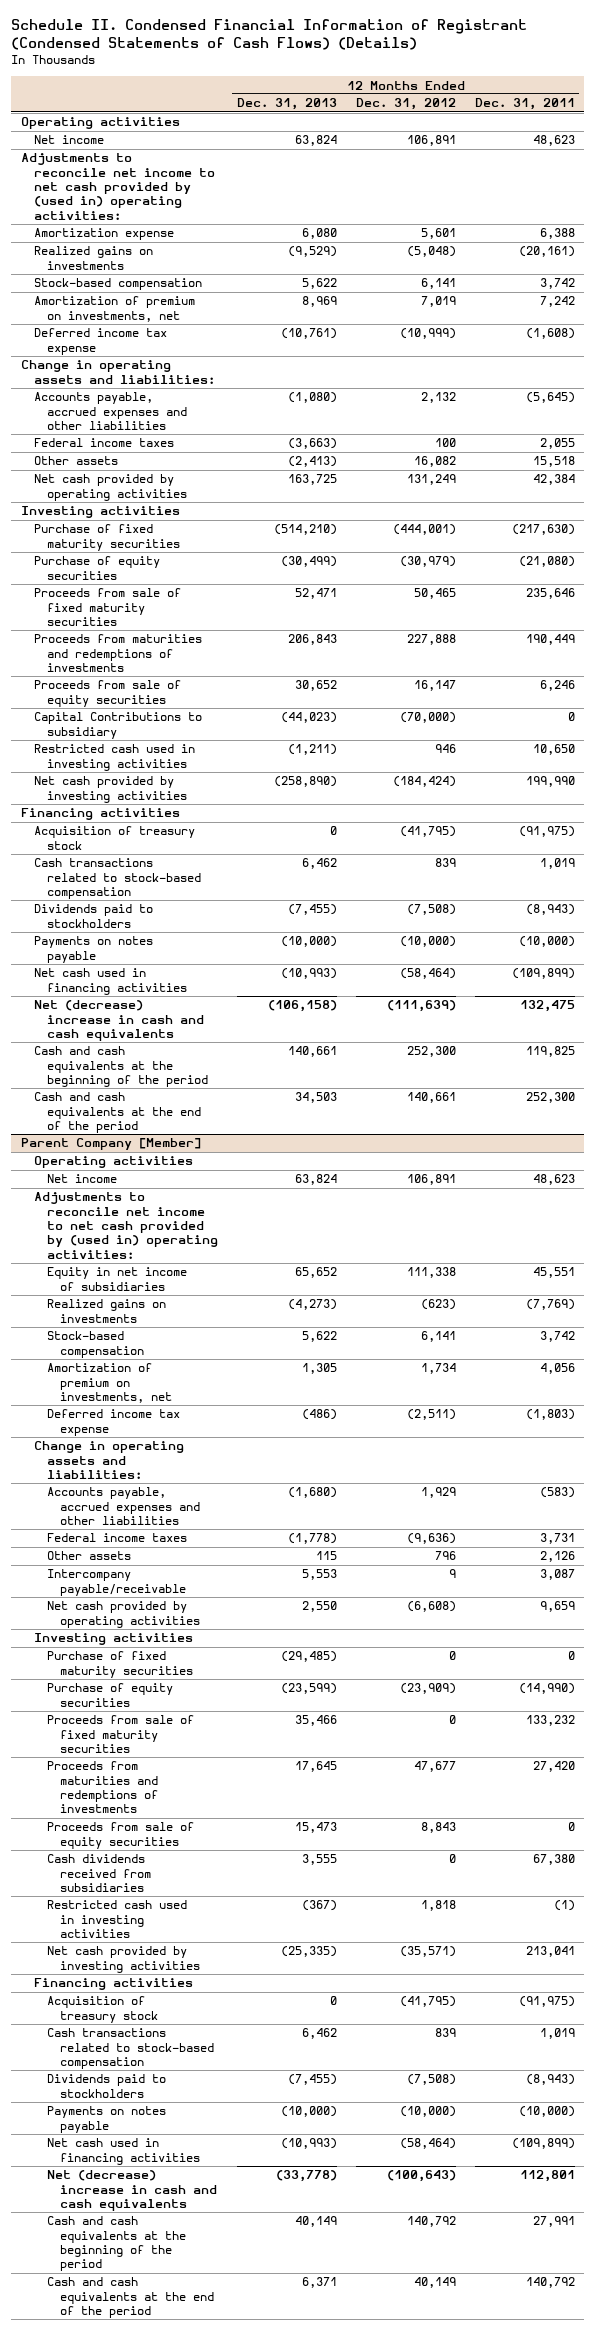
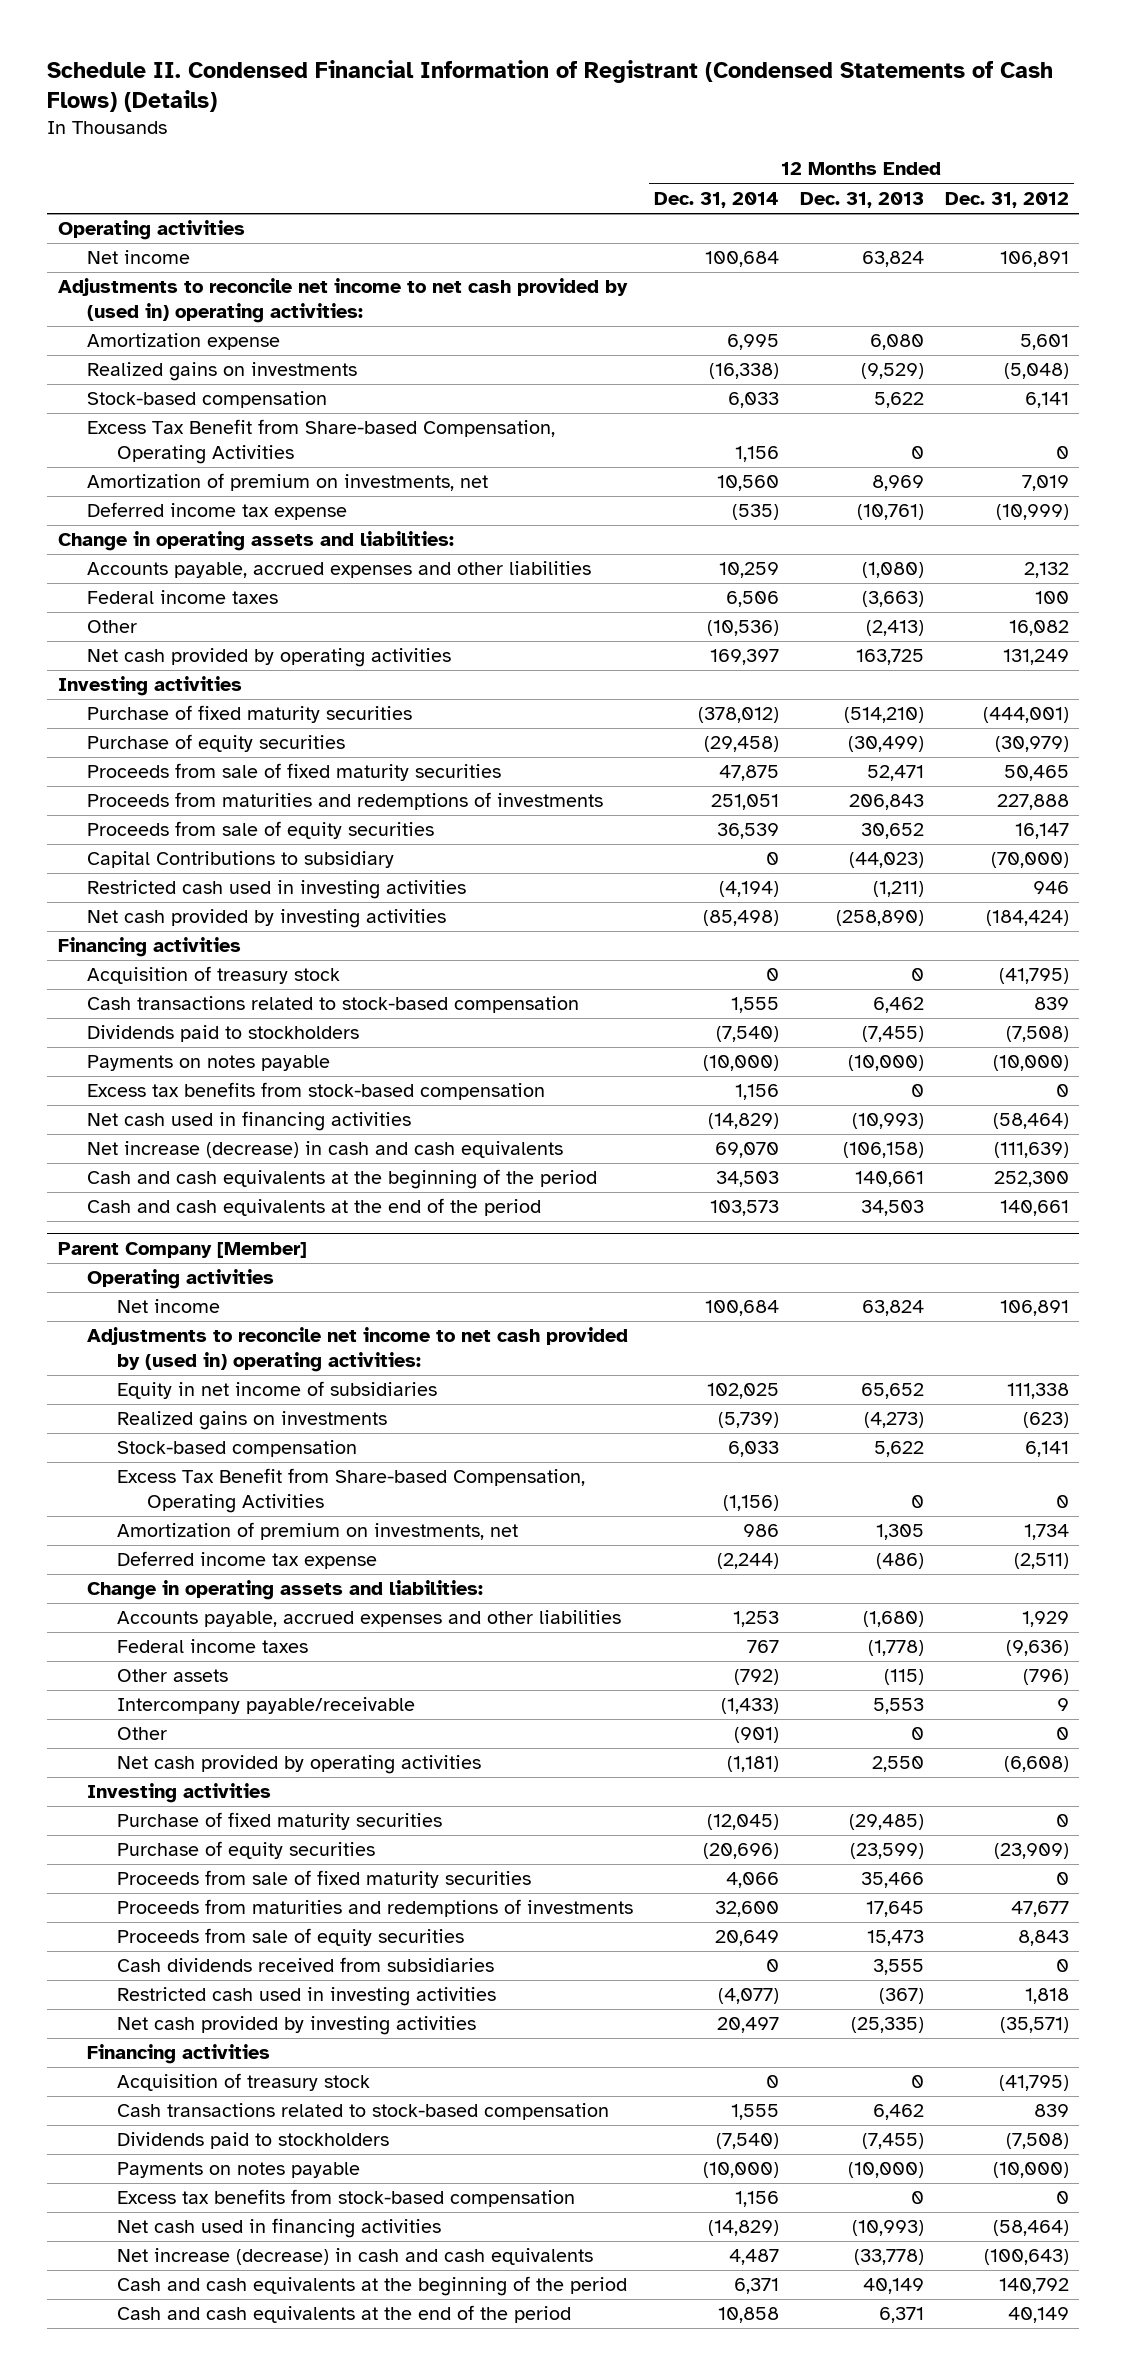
- | 12 Months Ended Dec. 31, 2013 | 12 Months Ended Dec. 31, 2012 | 12 Months Ended Dec. 31, 2011
+ | 12 Months Ended Dec. 31, 2014 | 12 Months Ended Dec. 31, 2013 | 12 Months Ended Dec. 31, 2012
+ Excess Tax Benefit from Share-based Compensation, Operating Activities | 1,156 | 0 | 0
- Other assets | (2,413) | 16,082 | 15,518
+ Other | (10,536) | (2,413) | 16,082
+ Excess tax benefits from stock-based compensation | 1,156 | 0 | 0
- Net (decrease) increase in cash and cash equivalents | (106,158) | (111,639) | 132,475
+ Net increase (decrease) in cash and cash equivalents | 69,070 | (106,158) | (111,639)
@ Parent Company [Member]
+ Excess Tax Benefit from Share-based Compensation, Operating Activities | (1,156) | 0 | 0
- Other assets | 115 | 796 | 2,126
+ Other assets | (792) | (115) | (796)
+ Other | (901) | 0 | 0
+ Excess tax benefits from stock-based compensation | 1,156 | 0 | 0
- Net (decrease) increase in cash and cash equivalents | (33,778) | (100,643) | 112,801
+ Net increase (decrease) in cash and cash equivalents | 4,487 | (33,778) | (100,643)

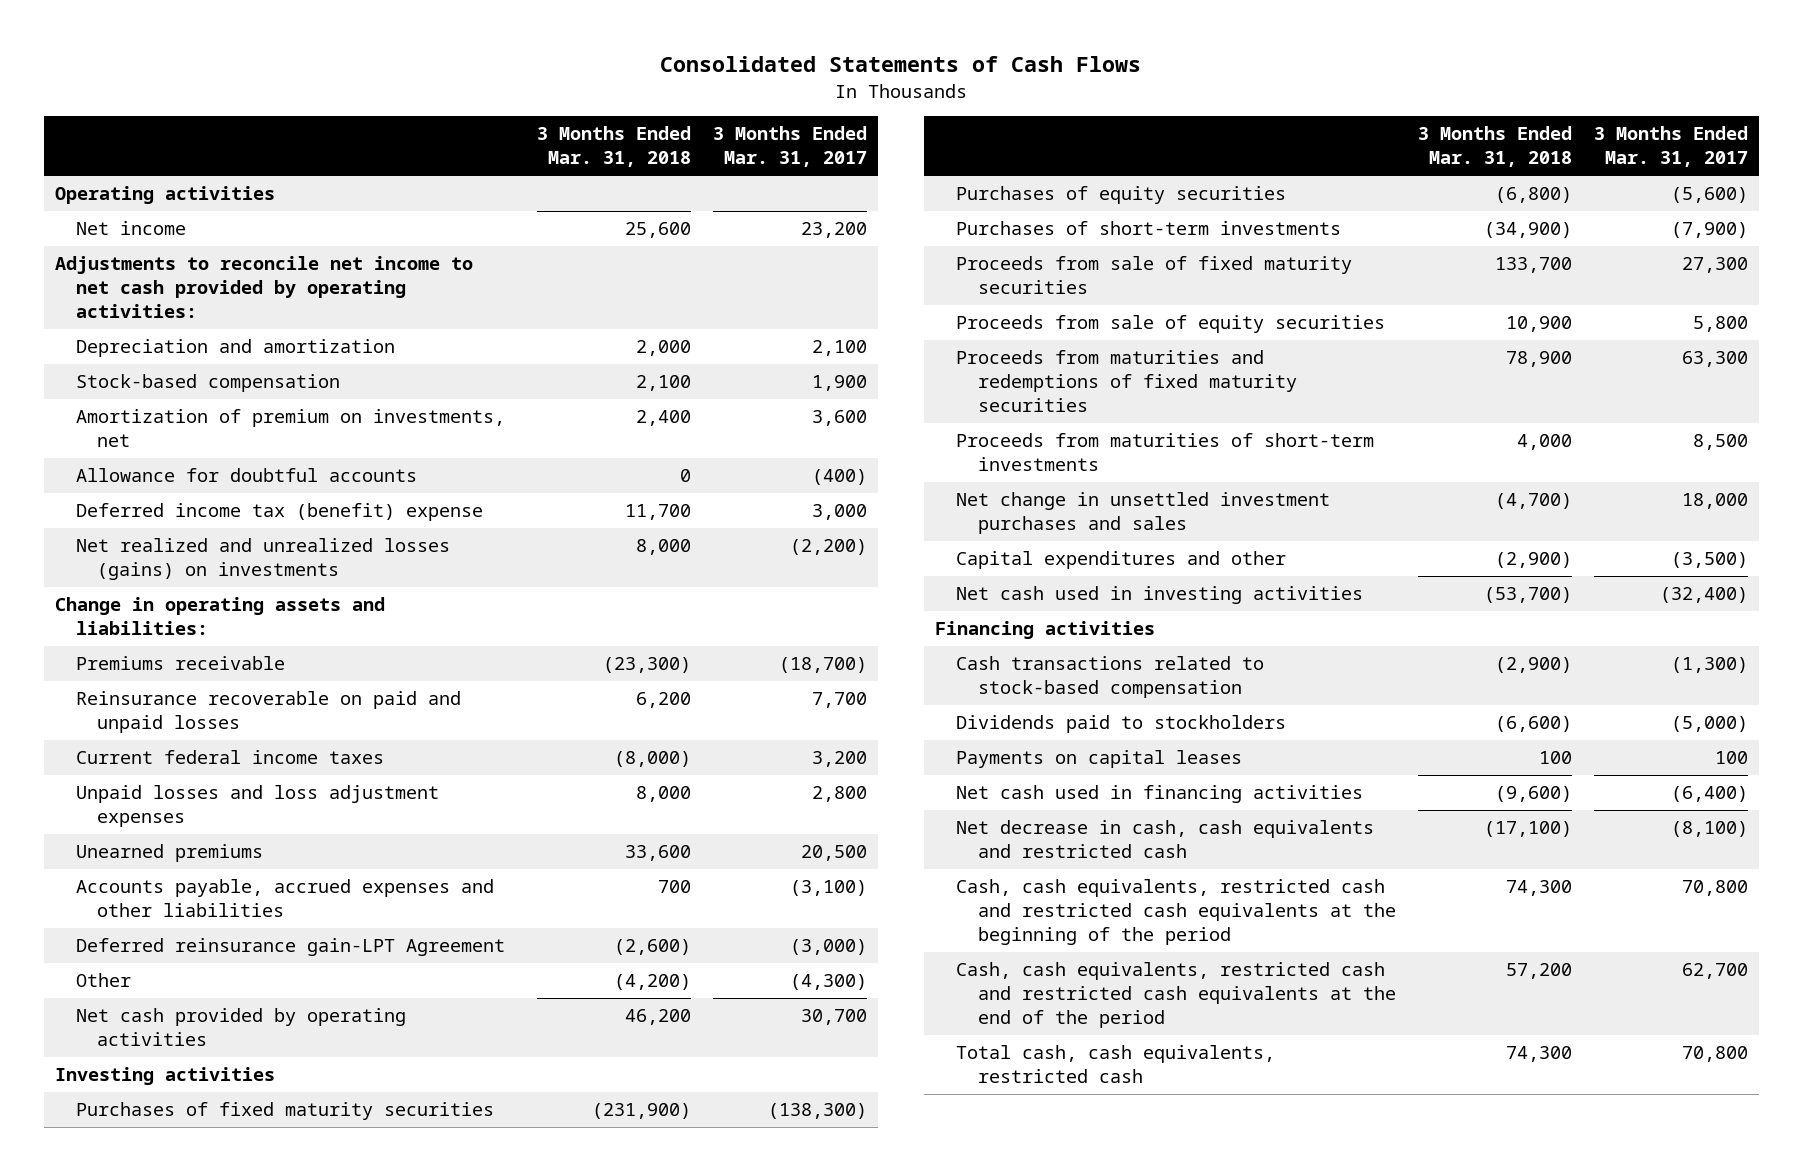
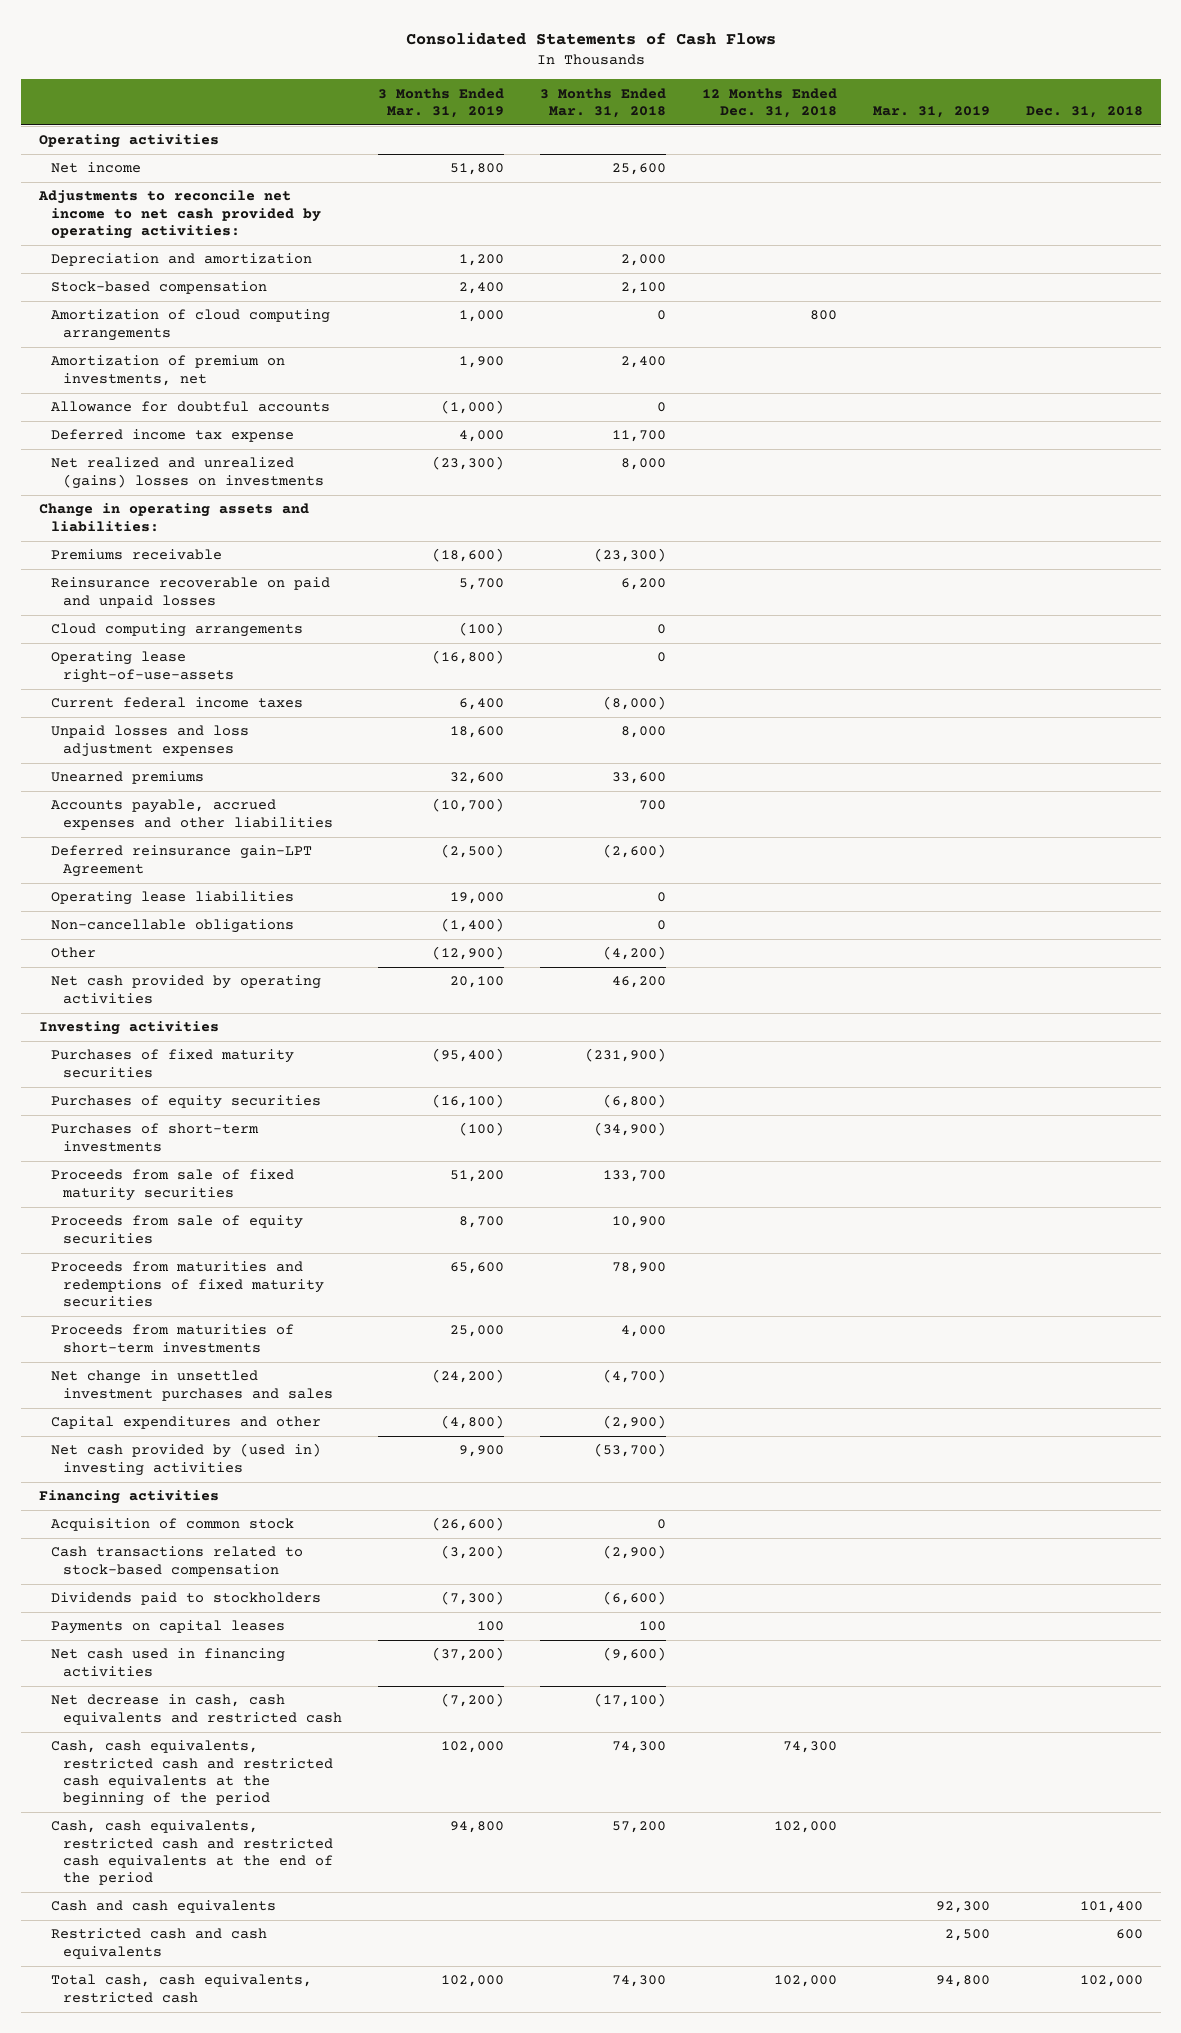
- | 3 Months Ended Mar. 31, 2018 | 3 Months Ended Mar. 31, 2017
+ | 3 Months Ended Mar. 31, 2019 | 3 Months Ended Mar. 31, 2018 | 12 Months Ended Dec. 31, 2018 | Mar. 31, 2019 | Dec. 31, 2018
+ Amortization of cloud computing arrangements | 1,000 | 0 | 800 | |
- Deferred income tax (benefit) expense | 11,700 | 3,000
- Net realized and unrealized losses (gains) on investments | 8,000 | (2,200)
+ Deferred income tax expense | 4,000 | 11,700 | | |
+ Net realized and unrealized (gains) losses on investments | (23,300) | 8,000 | | |
+ Cloud computing arrangements | (100) | 0 | | |
+ Operating lease right-of-use-assets | (16,800) | 0 | | |
+ Operating lease liabilities | 19,000 | 0 | | |
+ Non-cancellable obligations | (1,400) | 0 | | |
- Net cash used in investing activities | (53,700) | (32,400)
+ Net cash provided by (used in) investing activities | 9,900 | (53,700) | | |
+ Acquisition of common stock | (26,600) | 0 | | |
+ Cash and cash equivalents | | | | 92,300 | 101,400
+ Restricted cash and cash equivalents | | | | 2,500 | 600

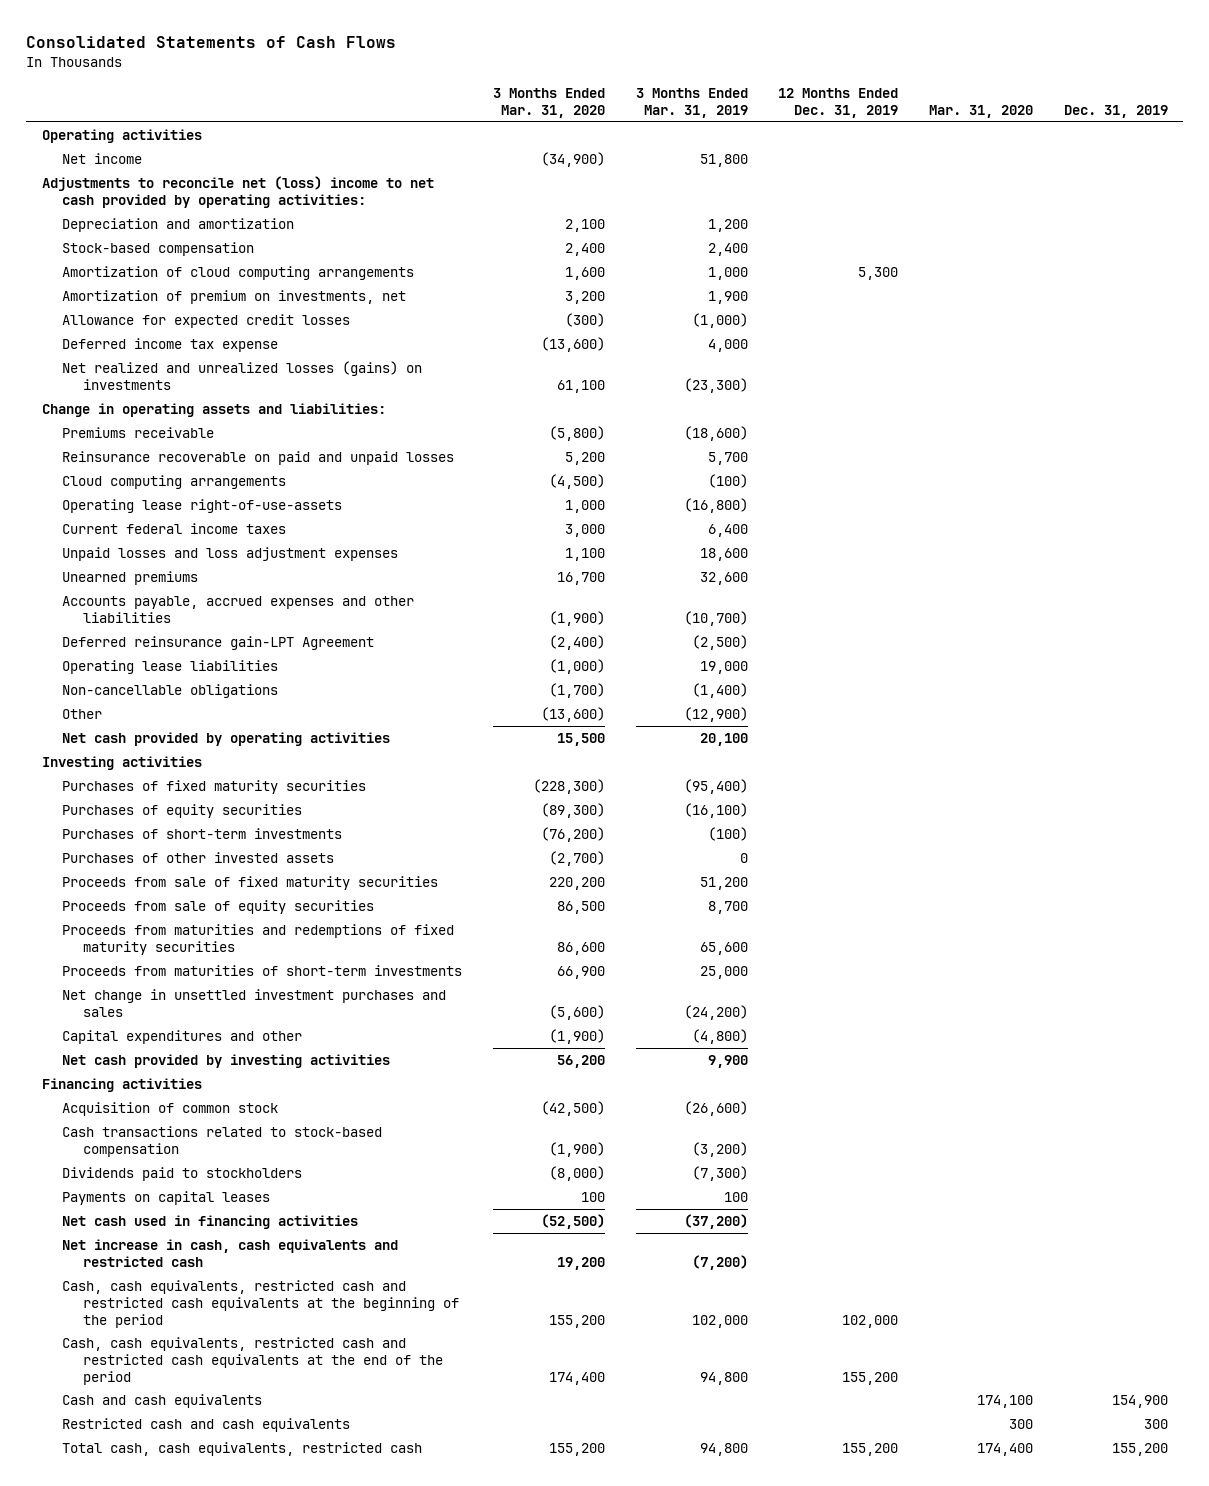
- | 3 Months Ended Mar. 31, 2019 | 3 Months Ended Mar. 31, 2018 | 12 Months Ended Dec. 31, 2018 | Mar. 31, 2019 | Dec. 31, 2018
+ | 3 Months Ended Mar. 31, 2020 | 3 Months Ended Mar. 31, 2019 | 12 Months Ended Dec. 31, 2019 | Mar. 31, 2020 | Dec. 31, 2019
- Adjustments to reconcile net income to net cash provided by operating activities:
+ Adjustments to reconcile net (loss) income to net cash provided by operating activities:
- Allowance for doubtful accounts | (1,000) | 0 | | |
+ Allowance for expected credit losses | (300) | (1,000) | | |
- Net realized and unrealized (gains) losses on investments | (23,300) | 8,000 | | |
+ Net realized and unrealized losses (gains) on investments | 61,100 | (23,300) | | |
+ Purchases of other invested assets | (2,700) | 0 | | |
- Net cash provided by (used in) investing activities | 9,900 | (53,700) | | |
+ Net cash provided by investing activities | 56,200 | 9,900 | | |
- Net decrease in cash, cash equivalents and restricted cash | (7,200) | (17,100) | | |
+ Net increase in cash, cash equivalents and restricted cash | 19,200 | (7,200) | | |
- Total cash, cash equivalents, restricted cash | 102,000 | 74,300 | 102,000 | 94,800 | 102,000
+ Total cash, cash equivalents, restricted cash | 155,200 | 94,800 | 155,200 | 174,400 | 155,200

